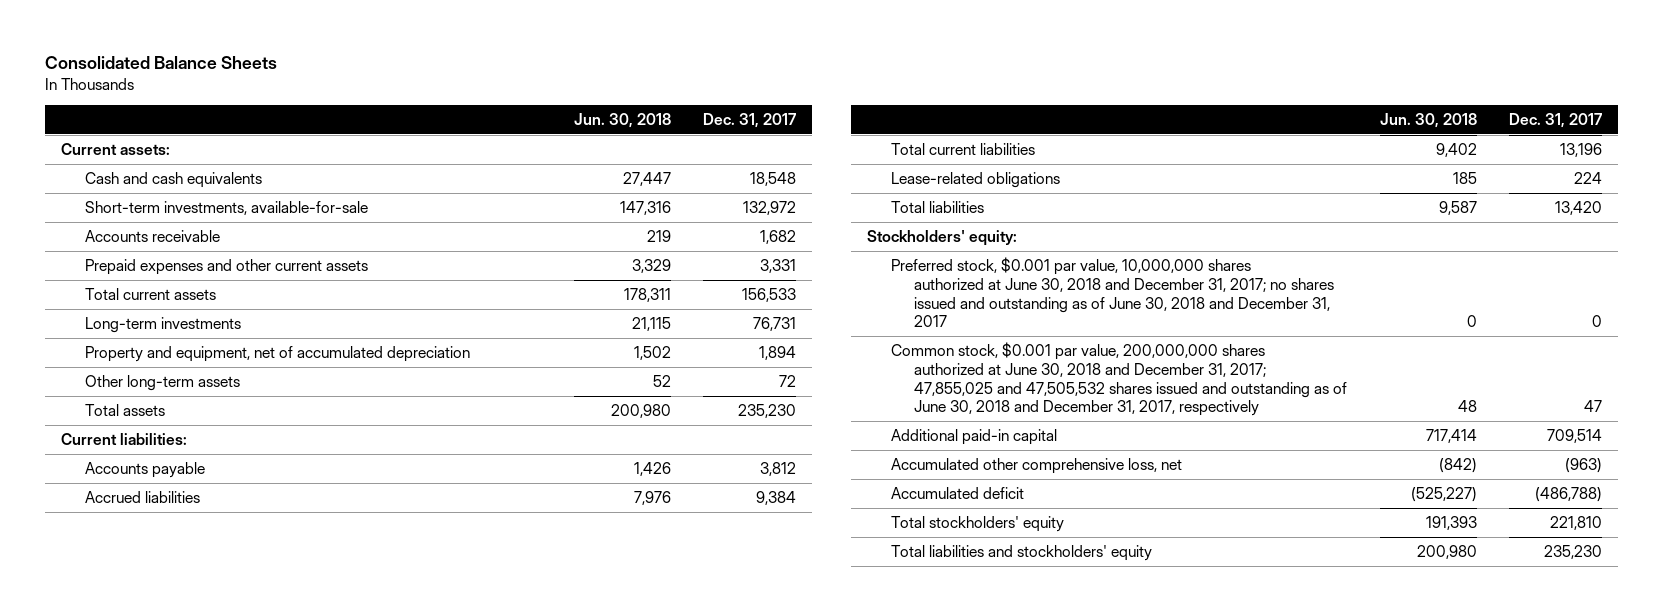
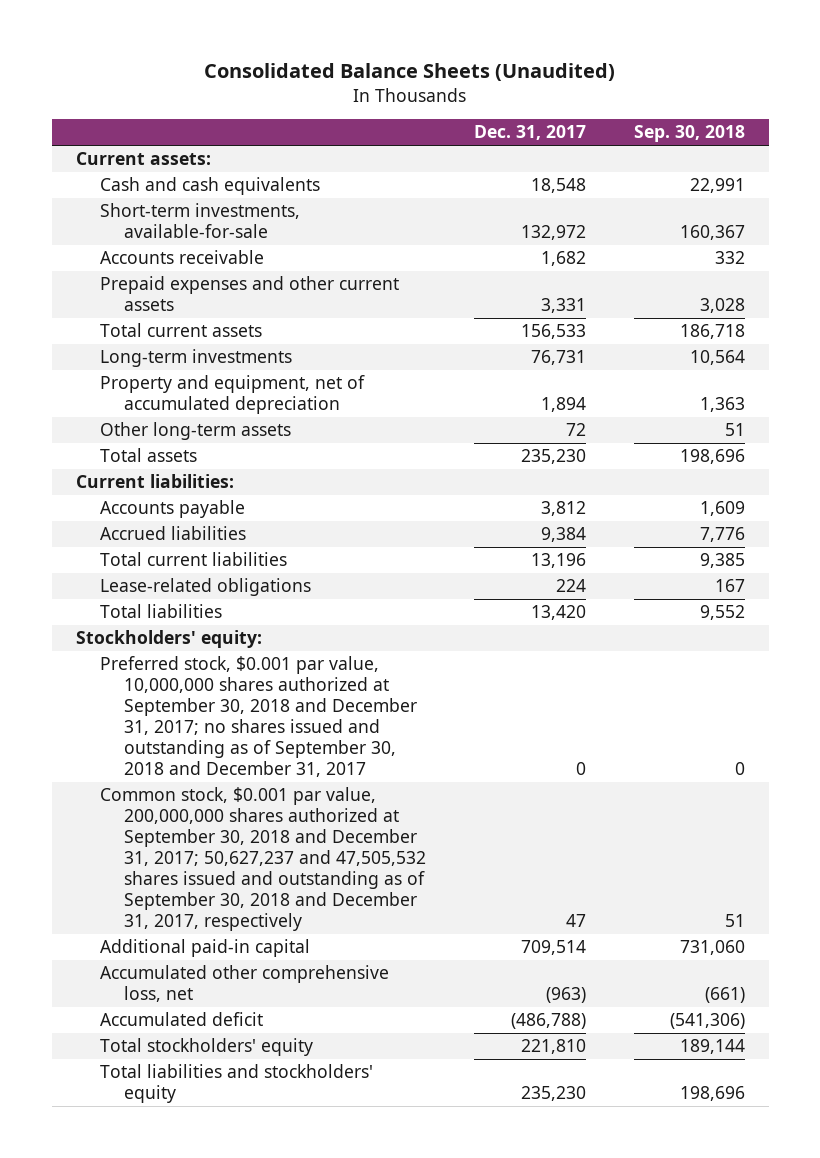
- Consolidated Balance Sheets
+ Consolidated Balance Sheets (Unaudited)
- | Jun. 30, 2018 | Dec. 31, 2017
+ | Dec. 31, 2017 | Sep. 30, 2018
- Preferred stock, $0.001 par value, 10,000,000 shares authorized at June 30, 2018 and December 31, 2017; no shares issued and outstanding as of June 30, 2018 and December 31, 2017 | 0 | 0
- Common stock, $0.001 par value, 200,000,000 shares authorized at June 30, 2018 and December 31, 2017; 47,855,025 and 47,505,532 shares issued and outstanding as of June 30, 2018 and December 31, 2017, respectively | 48 | 47
+ Preferred stock, $0.001 par value, 10,000,000 shares authorized at September 30, 2018 and December 31, 2017; no shares issued and outstanding as of September 30, 2018 and December 31, 2017 | 0 | 0
+ Common stock, $0.001 par value, 200,000,000 shares authorized at September 30, 2018 and December 31, 2017; 50,627,237 and 47,505,532 shares issued and outstanding as of September 30, 2018 and December 31, 2017, respectively | 47 | 51

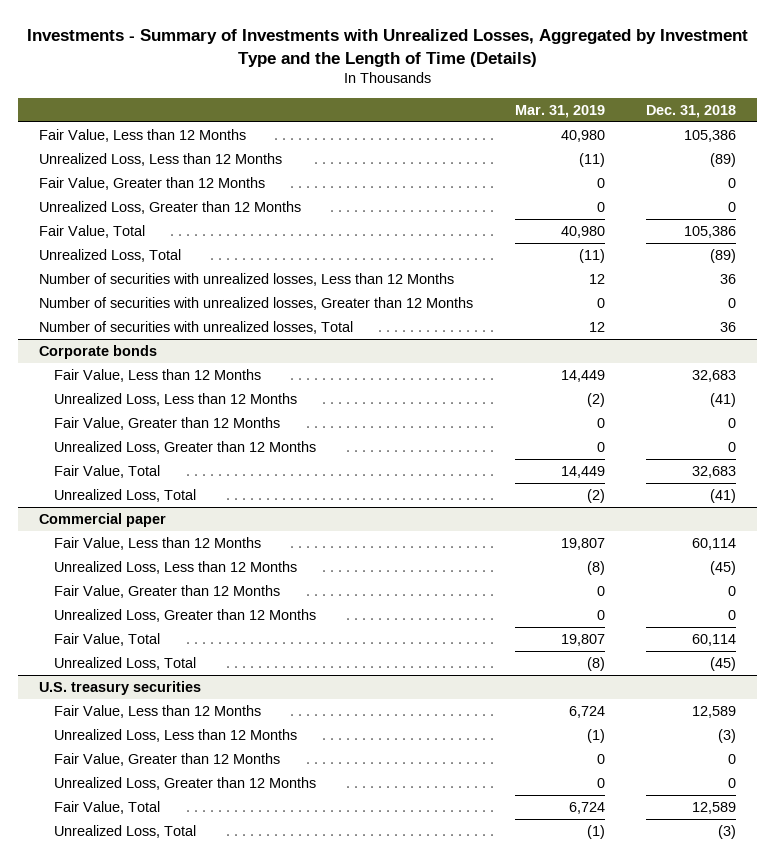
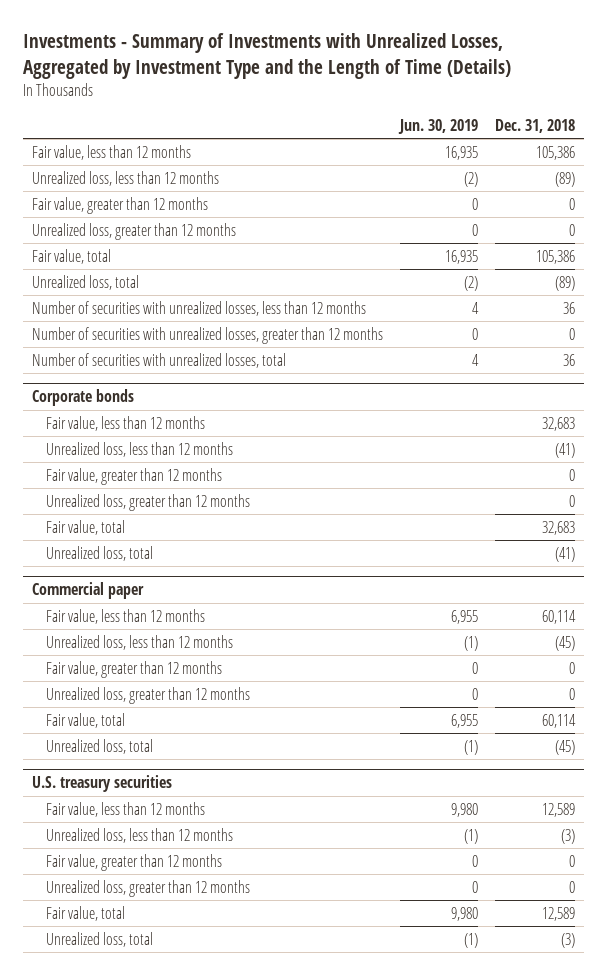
- | Mar. 31, 2019 | Dec. 31, 2018
+ | Jun. 30, 2019 | Dec. 31, 2018
- Fair Value, Less than 12 Months | 40,980 | 105,386
- Unrealized Loss, Less than 12 Months | (11) | (89)
- Fair Value, Greater than 12 Months | 0 | 0
- Unrealized Loss, Greater than 12 Months | 0 | 0
- Fair Value, Total | 40,980 | 105,386
- Unrealized Loss, Total | (11) | (89)
- Number of securities with unrealized losses, Less than 12 Months | 12 | 36
- Number of securities with unrealized losses, Greater than 12 Months | 0 | 0
- Number of securities with unrealized losses, Total | 12 | 36
+ Fair value, less than 12 months | 16,935 | 105,386
+ Unrealized loss, less than 12 months | (2) | (89)
+ Fair value, greater than 12 months | 0 | 0
+ Unrealized loss, greater than 12 months | 0 | 0
+ Fair value, total | 16,935 | 105,386
+ Unrealized loss, total | (2) | (89)
+ Number of securities with unrealized losses, less than 12 months | 4 | 36
+ Number of securities with unrealized losses, greater than 12 months | 0 | 0
+ Number of securities with unrealized losses, total | 4 | 36
@ Corporate bonds
- Fair Value, Less than 12 Months | 14,449 | 32,683
- Unrealized Loss, Less than 12 Months | (2) | (41)
- Fair Value, Greater than 12 Months | 0 | 0
- Unrealized Loss, Greater than 12 Months | 0 | 0
- Fair Value, Total | 14,449 | 32,683
- Unrealized Loss, Total | (2) | (41)
+ Fair value, less than 12 months | | 32,683
+ Unrealized loss, less than 12 months | | (41)
+ Fair value, greater than 12 months | | 0
+ Unrealized loss, greater than 12 months | | 0
+ Fair value, total | | 32,683
+ Unrealized loss, total | | (41)
@ Commercial paper
- Fair Value, Less than 12 Months | 19,807 | 60,114
- Unrealized Loss, Less than 12 Months | (8) | (45)
- Fair Value, Greater than 12 Months | 0 | 0
- Unrealized Loss, Greater than 12 Months | 0 | 0
- Fair Value, Total | 19,807 | 60,114
- Unrealized Loss, Total | (8) | (45)
+ Fair value, less than 12 months | 6,955 | 60,114
+ Unrealized loss, less than 12 months | (1) | (45)
+ Fair value, greater than 12 months | 0 | 0
+ Unrealized loss, greater than 12 months | 0 | 0
+ Fair value, total | 6,955 | 60,114
+ Unrealized loss, total | (1) | (45)
@ U.S. treasury securities
- Fair Value, Less than 12 Months | 6,724 | 12,589
- Unrealized Loss, Less than 12 Months | (1) | (3)
- Fair Value, Greater than 12 Months | 0 | 0
- Unrealized Loss, Greater than 12 Months | 0 | 0
- Fair Value, Total | 6,724 | 12,589
- Unrealized Loss, Total | (1) | (3)
+ Fair value, less than 12 months | 9,980 | 12,589
+ Unrealized loss, less than 12 months | (1) | (3)
+ Fair value, greater than 12 months | 0 | 0
+ Unrealized loss, greater than 12 months | 0 | 0
+ Fair value, total | 9,980 | 12,589
+ Unrealized loss, total | (1) | (3)

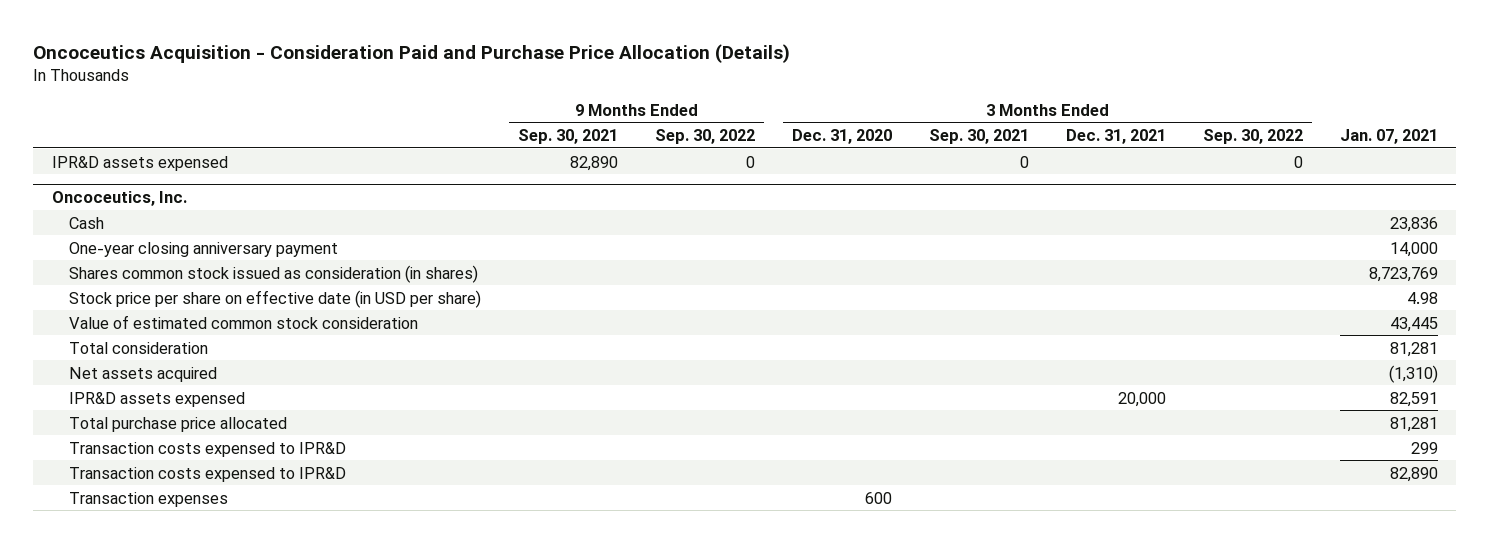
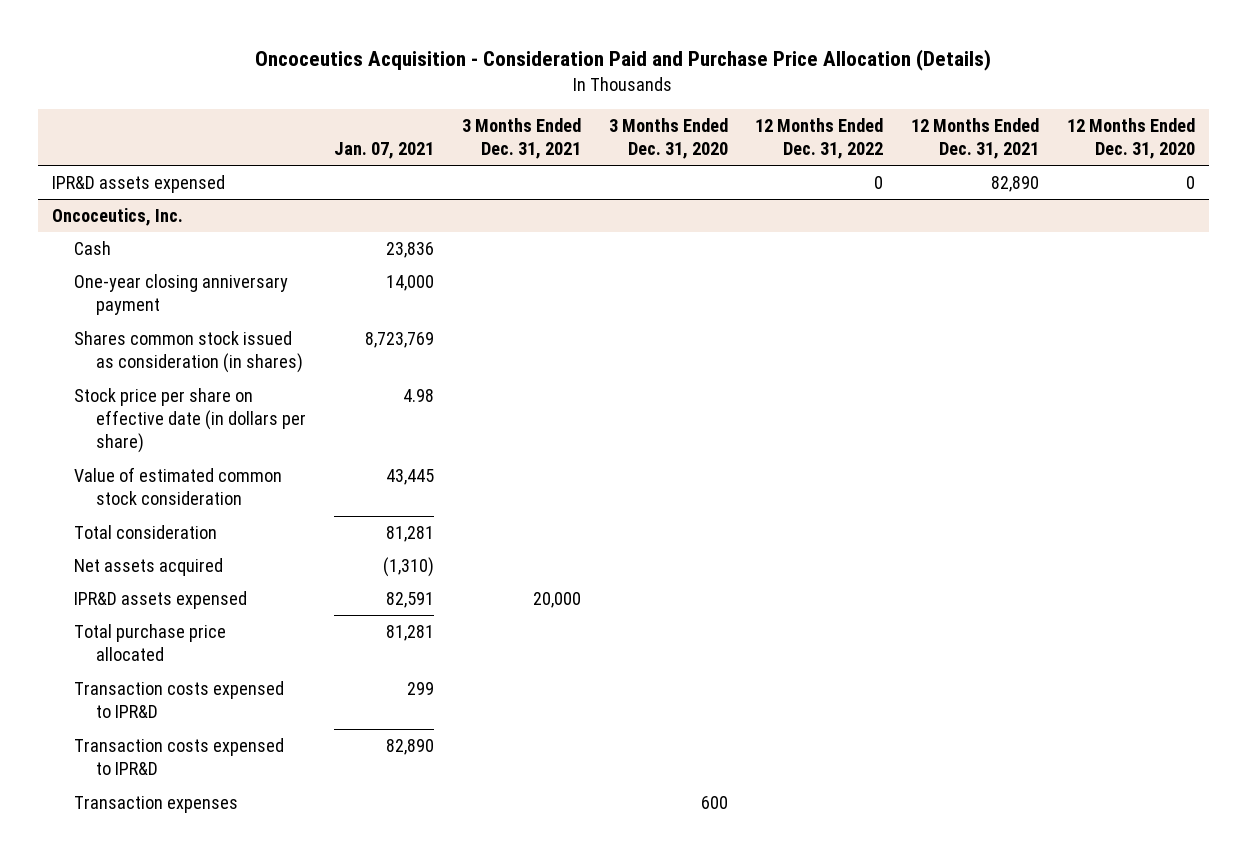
- | 9 Months Ended Sep. 30, 2021 | 9 Months Ended Sep. 30, 2022 | 3 Months Ended Dec. 31, 2020 | 3 Months Ended Sep. 30, 2021 | 3 Months Ended Dec. 31, 2021 | 3 Months Ended Sep. 30, 2022 | Jan. 07, 2021
+ | Jan. 07, 2021 | 3 Months Ended Dec. 31, 2021 | 3 Months Ended Dec. 31, 2020 | 12 Months Ended Dec. 31, 2022 | 12 Months Ended Dec. 31, 2021 | 12 Months Ended Dec. 31, 2020
@ Oncoceutics, Inc.
- Stock price per share on effective date (in USD per share) | | | | | | | 4.98
+ Stock price per share on effective date (in dollars per share) | 4.98 | | | | |

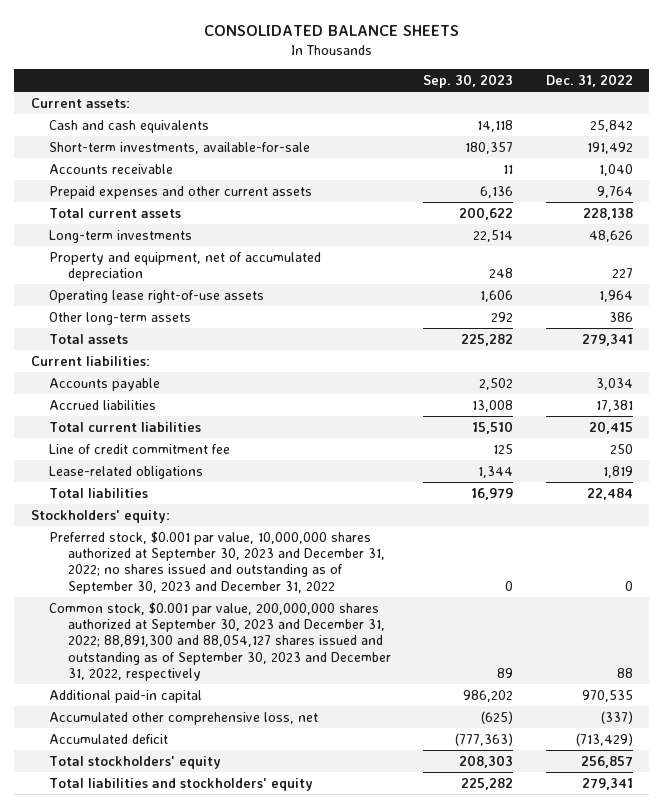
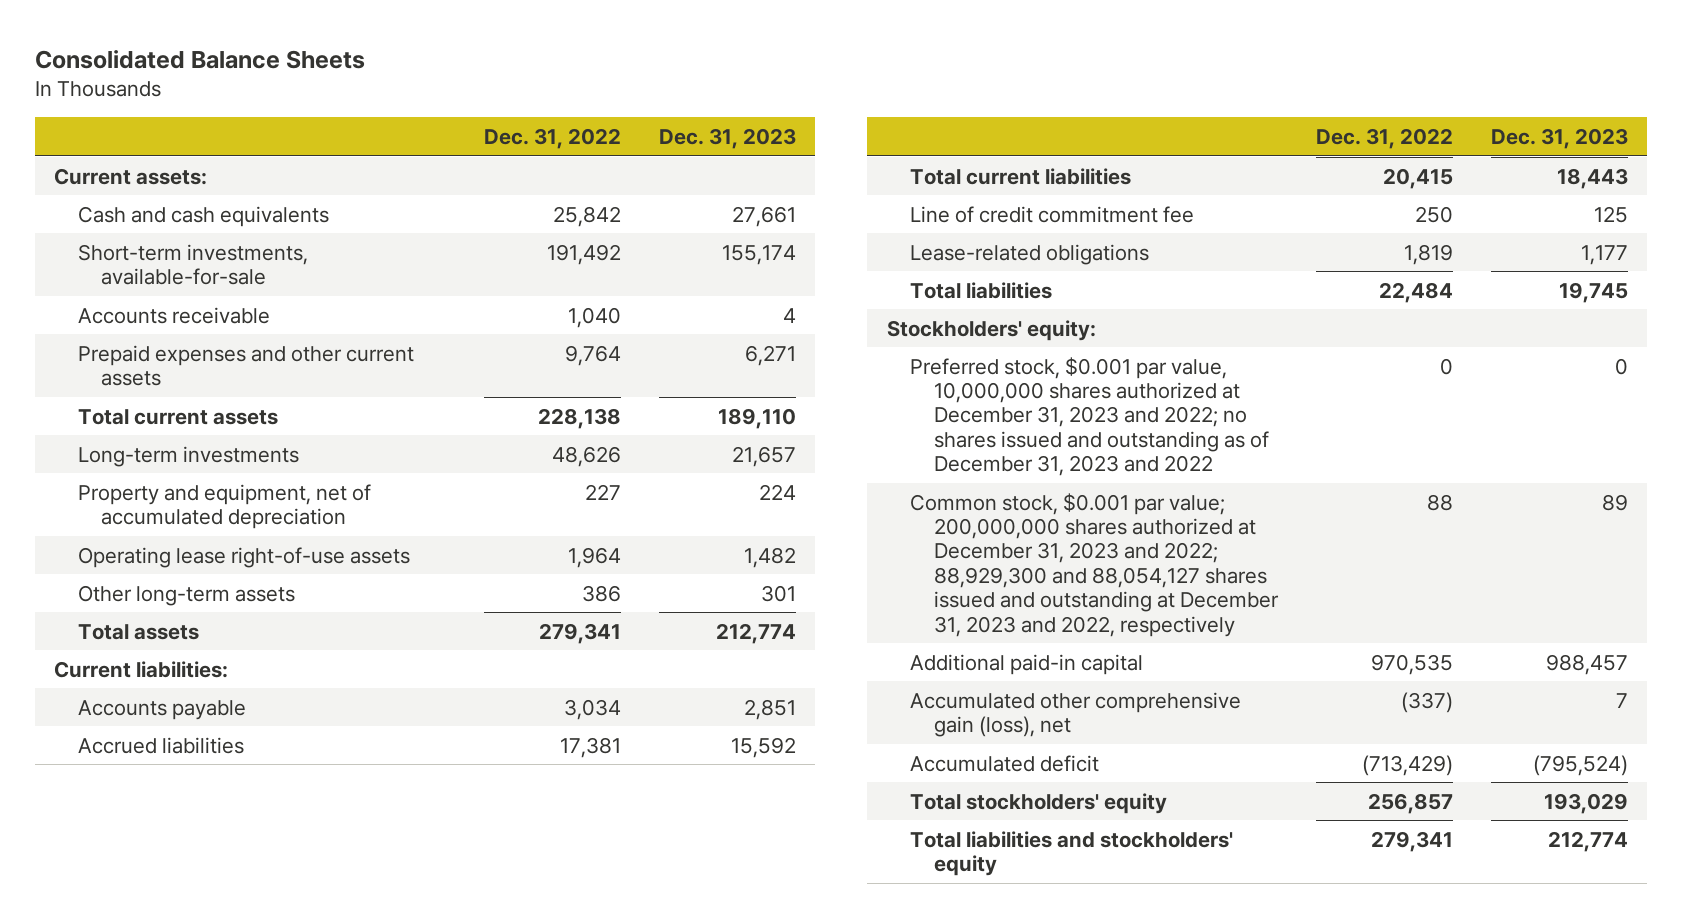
- CONSOLIDATED BALANCE SHEETS
+ Consolidated Balance Sheets
- | Sep. 30, 2023 | Dec. 31, 2022
+ | Dec. 31, 2022 | Dec. 31, 2023
- Preferred stock, $0.001 par value, 10,000,000 shares authorized at September 30, 2023 and December 31, 2022; no shares issued and outstanding as of September 30, 2023 and December 31, 2022 | 0 | 0
- Common stock, $0.001 par value, 200,000,000 shares authorized at September 30, 2023 and December 31, 2022; 88,891,300 and 88,054,127 shares issued and outstanding as of September 30, 2023 and December 31, 2022, respectively | 89 | 88
+ Preferred stock, $0.001 par value, 10,000,000 shares authorized at December 31, 2023 and 2022; no shares issued and outstanding as of December 31, 2023 and 2022 | 0 | 0
+ Common stock, $0.001 par value; 200,000,000 shares authorized at December 31, 2023 and 2022; 88,929,300 and 88,054,127 shares issued and outstanding at December 31, 2023 and 2022, respectively | 88 | 89
- Accumulated other comprehensive loss, net | (625) | (337)
+ Accumulated other comprehensive gain (loss), net | (337) | 7

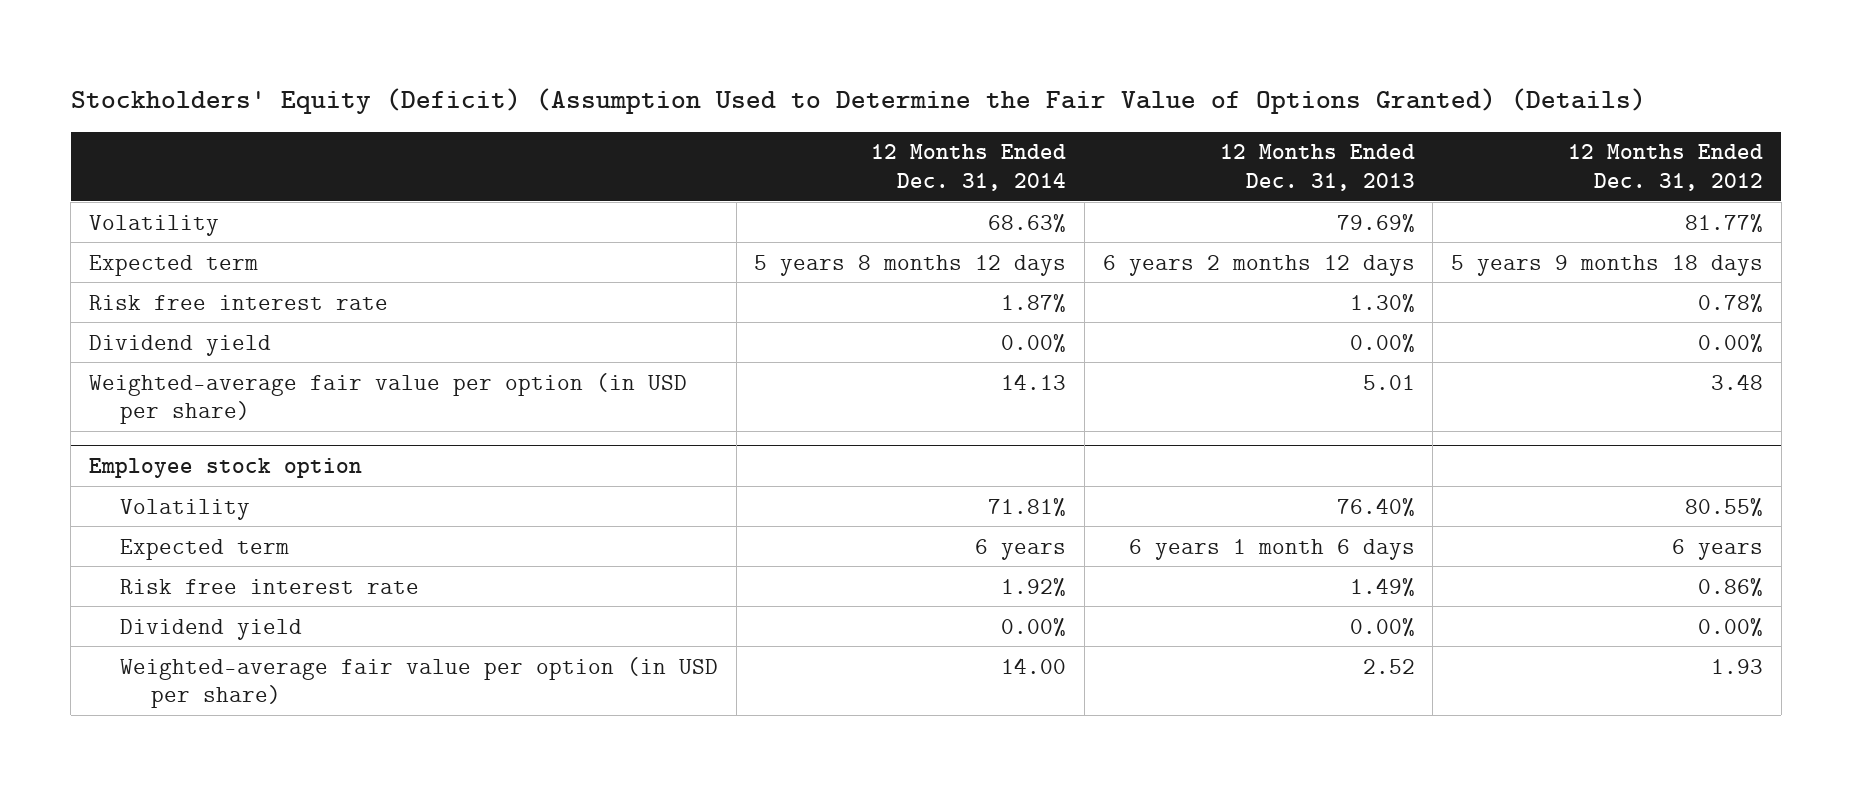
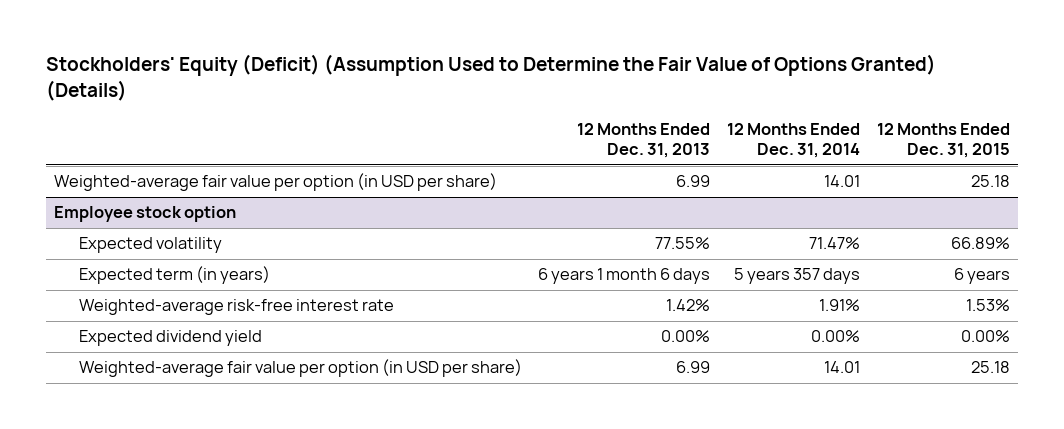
- | 12 Months Ended Dec. 31, 2014 | 12 Months Ended Dec. 31, 2013 | 12 Months Ended Dec. 31, 2012
+ | 12 Months Ended Dec. 31, 2013 | 12 Months Ended Dec. 31, 2014 | 12 Months Ended Dec. 31, 2015
- Volatility | 68.63% | 79.69% | 81.77%
- Expected term | 5 years 8 months 12 days | 6 years 2 months 12 days | 5 years 9 months 18 days
- Risk free interest rate | 1.87% | 1.30% | 0.78%
- Dividend yield | 0.00% | 0.00% | 0.00%
- Weighted-average fair value per option (in USD per share) | 14.13 | 5.01 | 3.48
+ Weighted-average fair value per option (in USD per share) | 6.99 | 14.01 | 25.18
@ Employee stock option
- Volatility | 71.81% | 76.40% | 80.55%
- Expected term | 6 years | 6 years 1 month 6 days | 6 years
- Risk free interest rate | 1.92% | 1.49% | 0.86%
- Dividend yield | 0.00% | 0.00% | 0.00%
- Weighted-average fair value per option (in USD per share) | 14.00 | 2.52 | 1.93
+ Expected volatility | 77.55% | 71.47% | 66.89%
+ Expected term (in years) | 6 years 1 month 6 days | 5 years 357 days | 6 years
+ Weighted-average risk-free interest rate | 1.42% | 1.91% | 1.53%
+ Expected dividend yield | 0.00% | 0.00% | 0.00%
+ Weighted-average fair value per option (in USD per share) | 6.99 | 14.01 | 25.18

